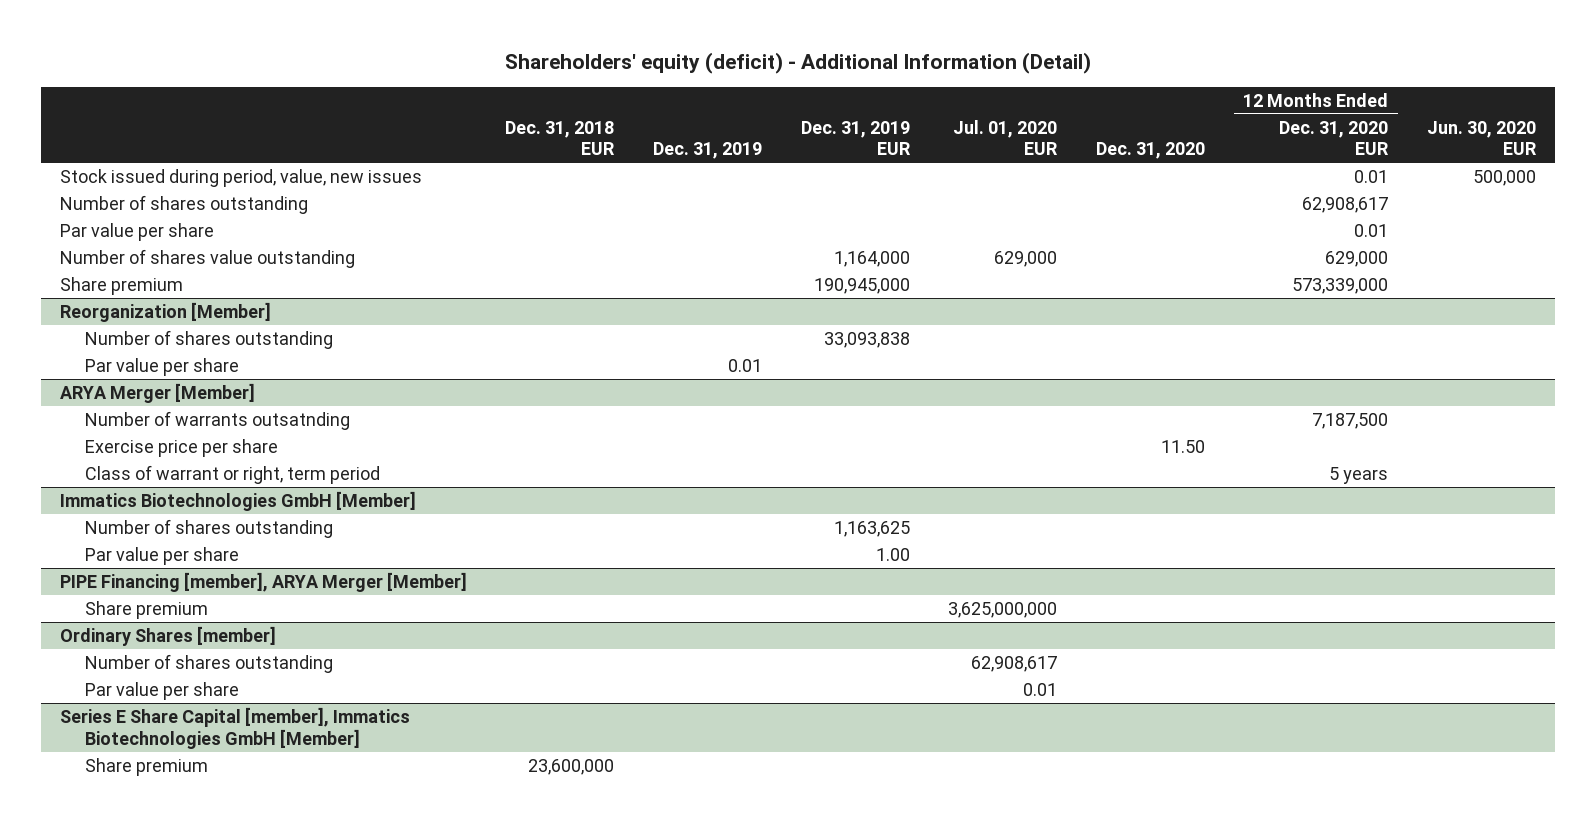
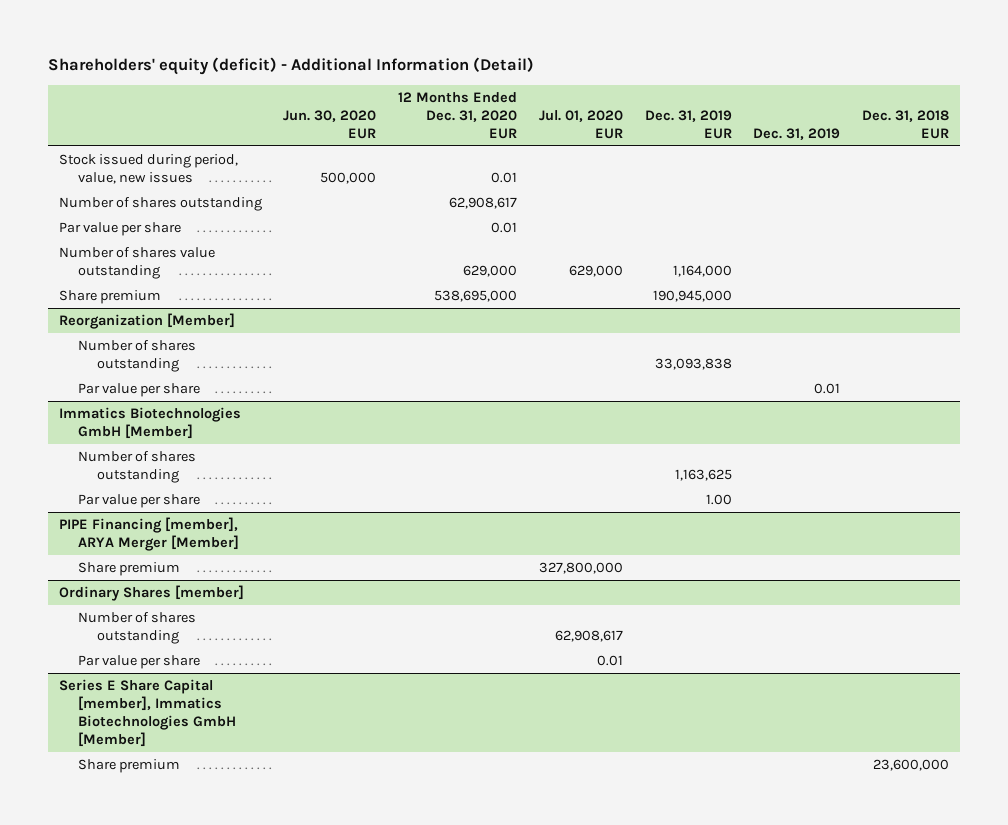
- | Dec. 31, 2018 EUR | Dec. 31, 2019 | Dec. 31, 2019 EUR | Jul. 01, 2020 EUR | Dec. 31, 2020 | 12 Months Ended Dec. 31, 2020 EUR | Jun. 30, 2020 EUR
+ | Jun. 30, 2020 EUR | 12 Months Ended Dec. 31, 2020 EUR | Jul. 01, 2020 EUR | Dec. 31, 2019 EUR | Dec. 31, 2019 | Dec. 31, 2018 EUR
- Share premium | | | 190,945,000 | | | 573,339,000 |
+ Share premium | | 538,695,000 | | 190,945,000 | |
- ARYA Merger [Member]
- Number of warrants outsatnding | | | | | | 7,187,500 |
- Exercise price per share | | | | | 11.50 | |
- Class of warrant or right, term period | | | | | | 5 years |
@ PIPE Financing [member], ARYA Merger [Member]
- Share premium | | | | 3,625,000,000 | | |
+ Share premium | | | 327,800,000 | | |

